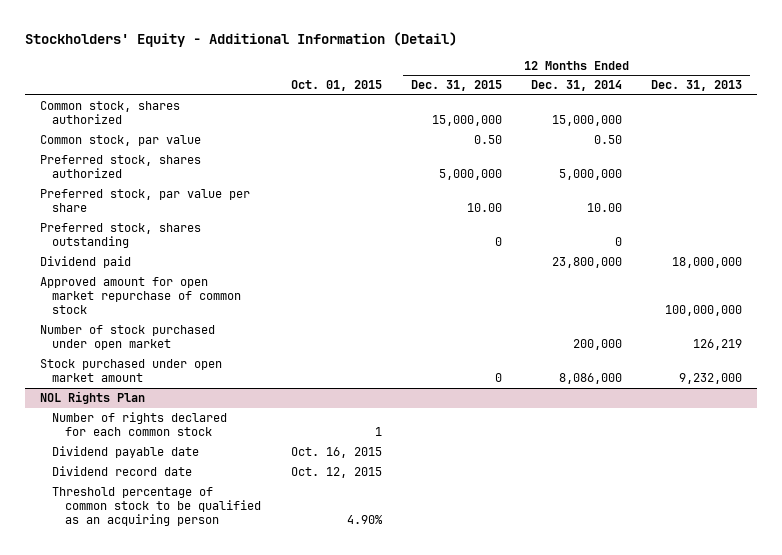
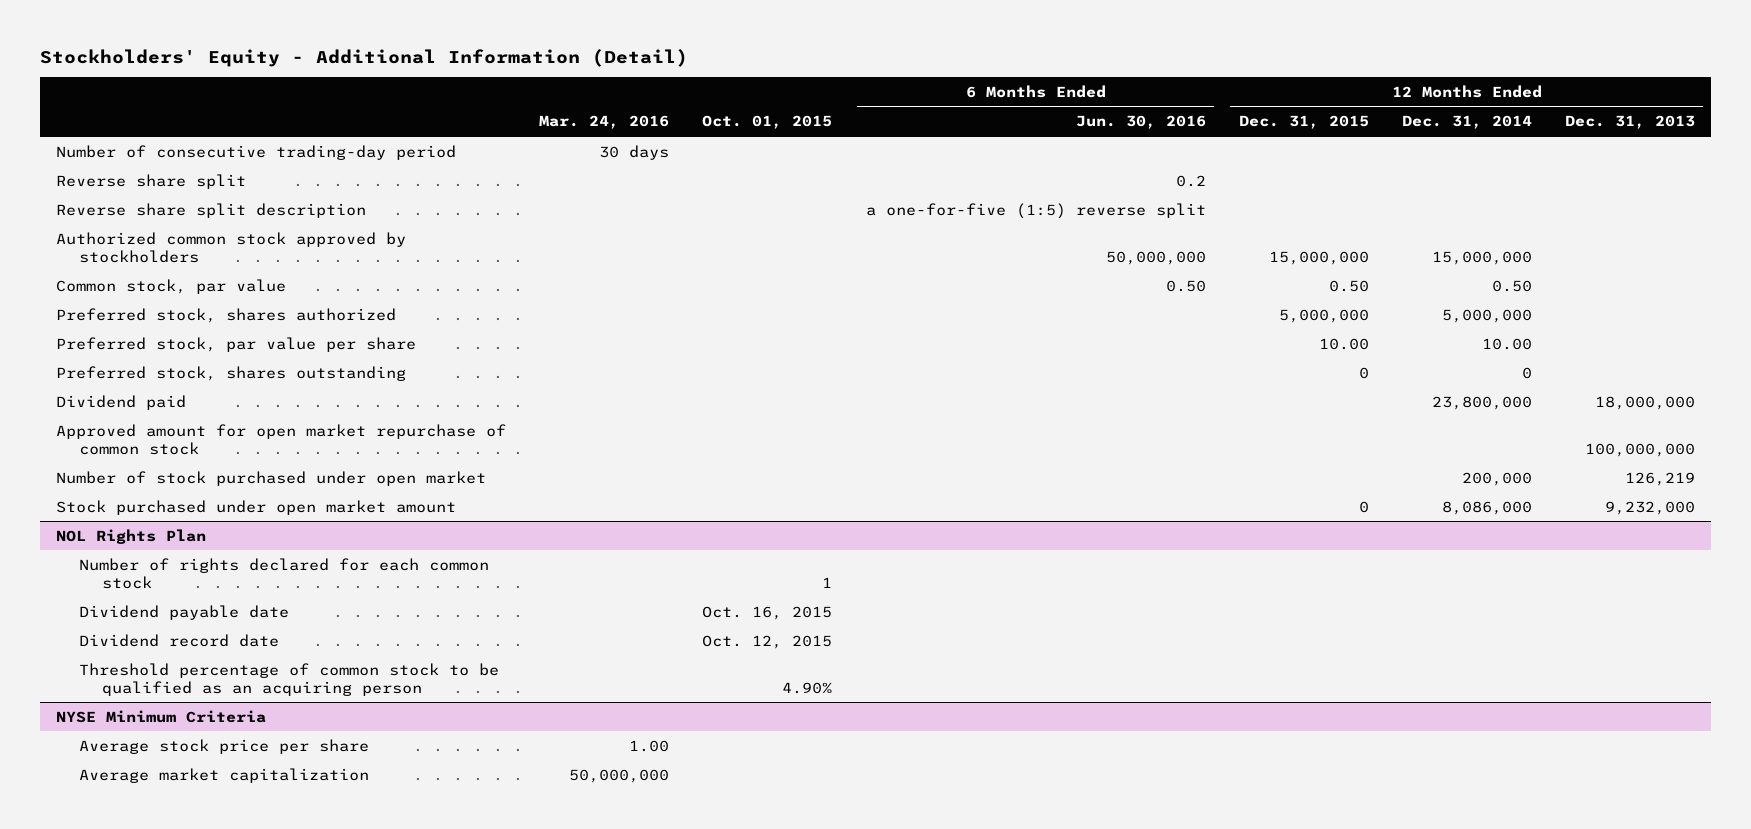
- | Oct. 01, 2015 | 12 Months Ended Dec. 31, 2015 | 12 Months Ended Dec. 31, 2014 | 12 Months Ended Dec. 31, 2013
+ | Mar. 24, 2016 | Oct. 01, 2015 | 6 Months Ended Jun. 30, 2016 | 12 Months Ended Dec. 31, 2015 | 12 Months Ended Dec. 31, 2014 | 12 Months Ended Dec. 31, 2013
- Common stock, shares authorized | | 15,000,000 | 15,000,000 |
+ Number of consecutive trading-day period | 30 days | | | | |
+ Reverse share split | | | 0.2 | | |
+ Reverse share split description | | | a one-for-five (1:5) reverse split | | |
+ Authorized common stock approved by stockholders | | | 50,000,000 | 15,000,000 | 15,000,000 |
+ NYSE Minimum Criteria
+ Average stock price per share | 1.00 | | | | |
+ Average market capitalization | 50,000,000 | | | | |

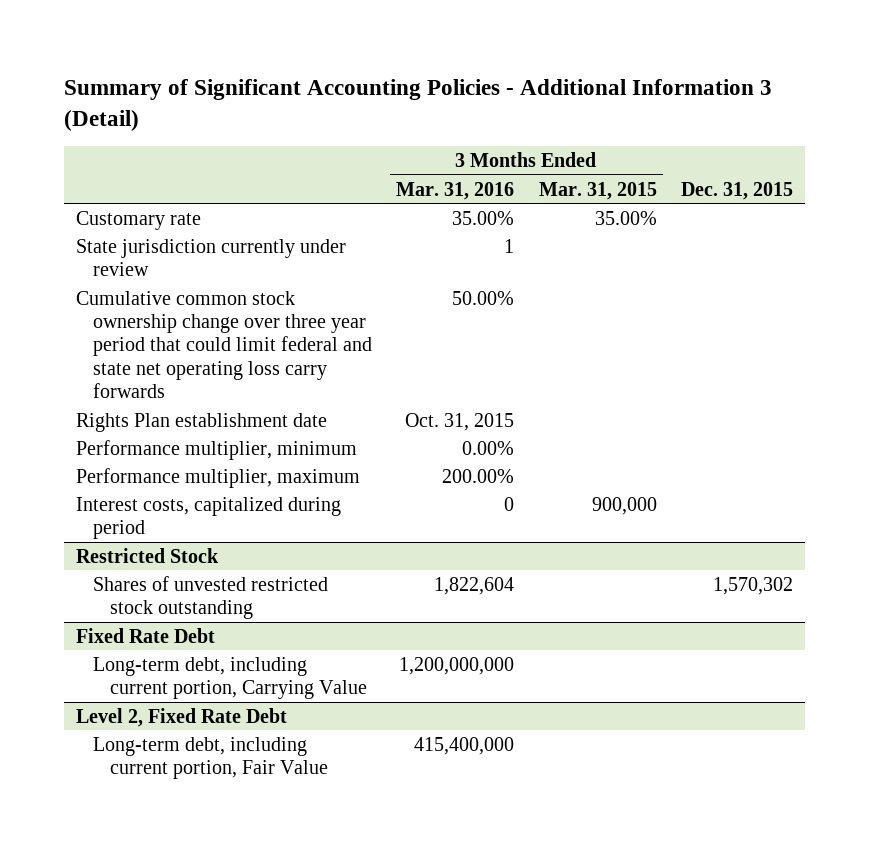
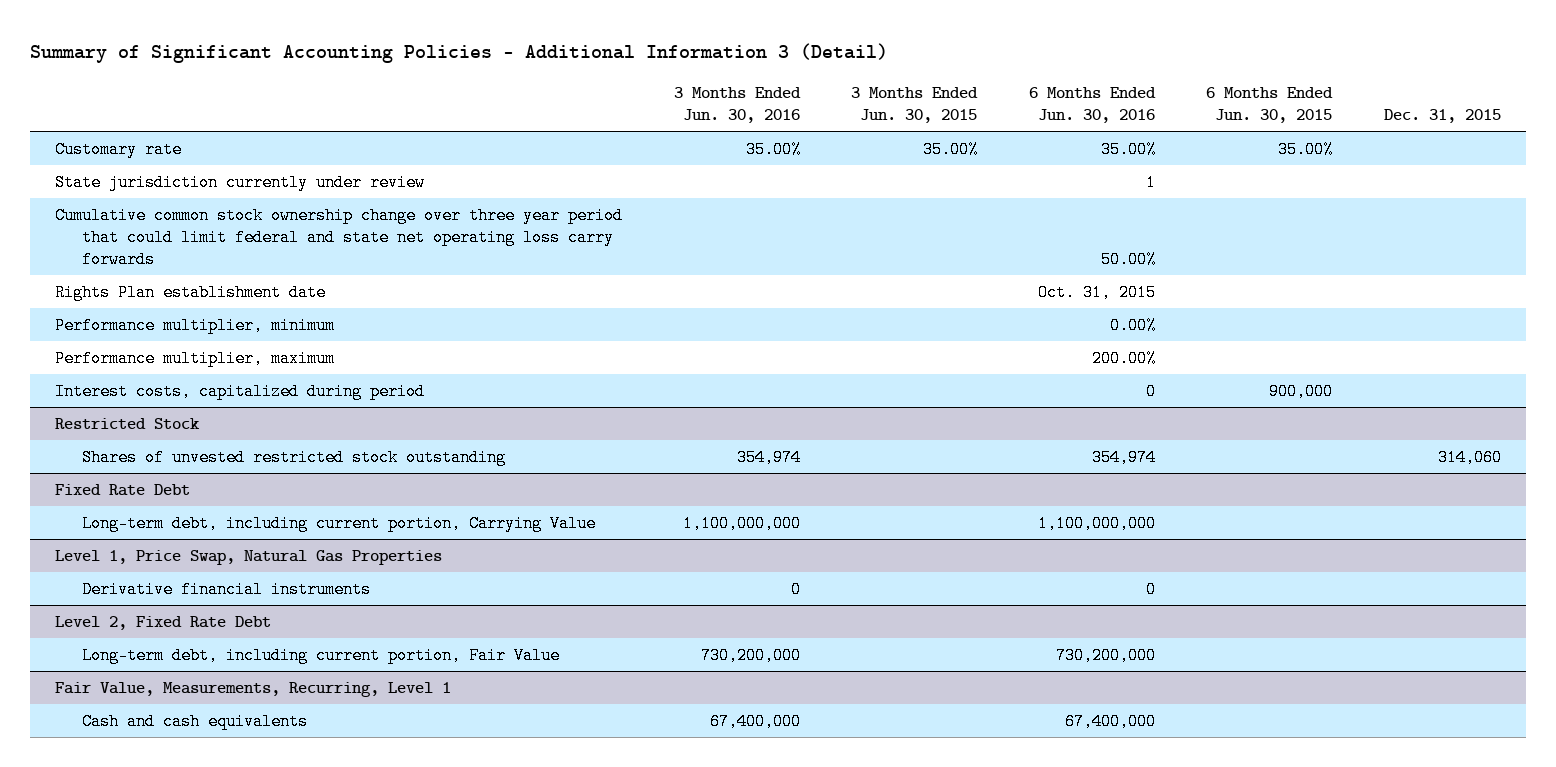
- | 3 Months Ended Mar. 31, 2016 | 3 Months Ended Mar. 31, 2015 | Dec. 31, 2015
+ | 3 Months Ended Jun. 30, 2016 | 3 Months Ended Jun. 30, 2015 | 6 Months Ended Jun. 30, 2016 | 6 Months Ended Jun. 30, 2015 | Dec. 31, 2015
@ Restricted Stock
- Shares of unvested restricted stock outstanding | 1,822,604 | | 1,570,302
+ Shares of unvested restricted stock outstanding | 354,974 | | 354,974 | | 314,060
+ Level 1, Price Swap, Natural Gas Properties
+ Derivative financial instruments | 0 | | 0 | |
+ Fair Value, Measurements, Recurring, Level 1
+ Cash and cash equivalents | 67,400,000 | | 67,400,000 | |

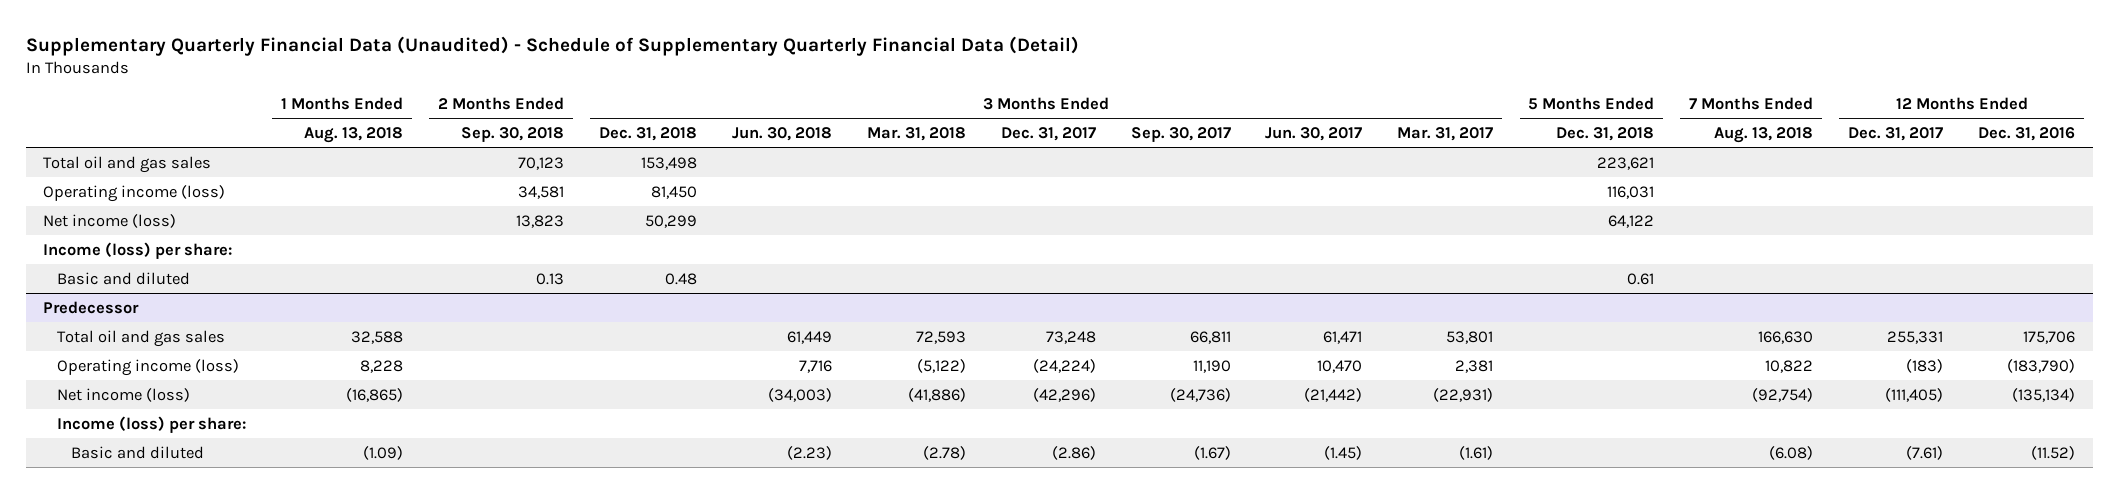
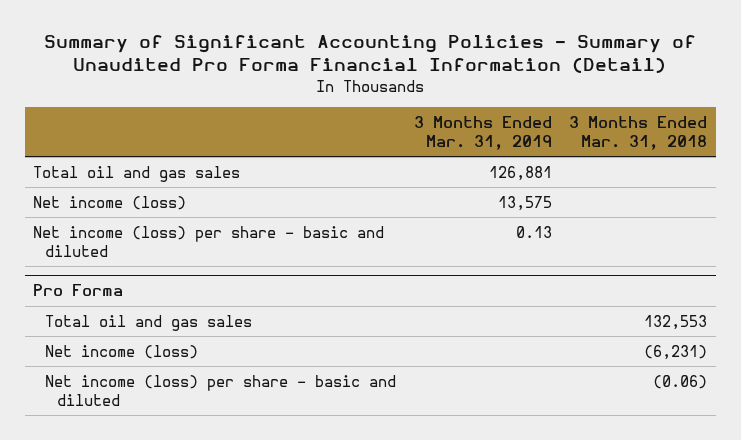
- Supplementary Quarterly Financial Data (Unaudited) - Schedule of Supplementary Quarterly Financial Data (Detail)
+ Summary of Significant Accounting Policies - Summary of Unaudited Pro Forma Financial Information (Detail)
- | 1 Months Ended Aug. 13, 2018 | 2 Months Ended Sep. 30, 2018 | 3 Months Ended Dec. 31, 2018 | 3 Months Ended Jun. 30, 2018 | 3 Months Ended Mar. 31, 2018 | 3 Months Ended Dec. 31, 2017 | 3 Months Ended Sep. 30, 2017 | 3 Months Ended Jun. 30, 2017 | 3 Months Ended Mar. 31, 2017 | 5 Months Ended Dec. 31, 2018 | 7 Months Ended Aug. 13, 2018 | 12 Months Ended Dec. 31, 2017 | 12 Months Ended Dec. 31, 2016
+ | 3 Months Ended Mar. 31, 2019 | 3 Months Ended Mar. 31, 2018
- Operating income (loss) | | 34,581 | 81,450 | | | | | | | 116,031 | | |
- Income (loss) per share:
- Basic and diluted | | 0.13 | 0.48 | | | | | | | 0.61 | | |
- Predecessor
- Total oil and gas sales | 32,588 | | | 61,449 | 72,593 | 73,248 | 66,811 | 61,471 | 53,801 | | 166,630 | 255,331 | 175,706
- Operating income (loss) | 8,228 | | | 7,716 | (5,122) | (24,224) | 11,190 | 10,470 | 2,381 | | 10,822 | (183) | (183,790)
- Net income (loss) | (16,865) | | | (34,003) | (41,886) | (42,296) | (24,736) | (21,442) | (22,931) | | (92,754) | (111,405) | (135,134)
- Income (loss) per share:
- Basic and diluted | (1.09) | | | (2.23) | (2.78) | (2.86) | (1.67) | (1.45) | (1.61) | | (6.08) | (7.61) | (11.52)
+ Net income (loss) per share - basic and diluted | 0.13 |
+ Pro Forma
+ Total oil and gas sales | | 132,553
+ Net income (loss) | | (6,231)
+ Net income (loss) per share - basic and diluted | | (0.06)

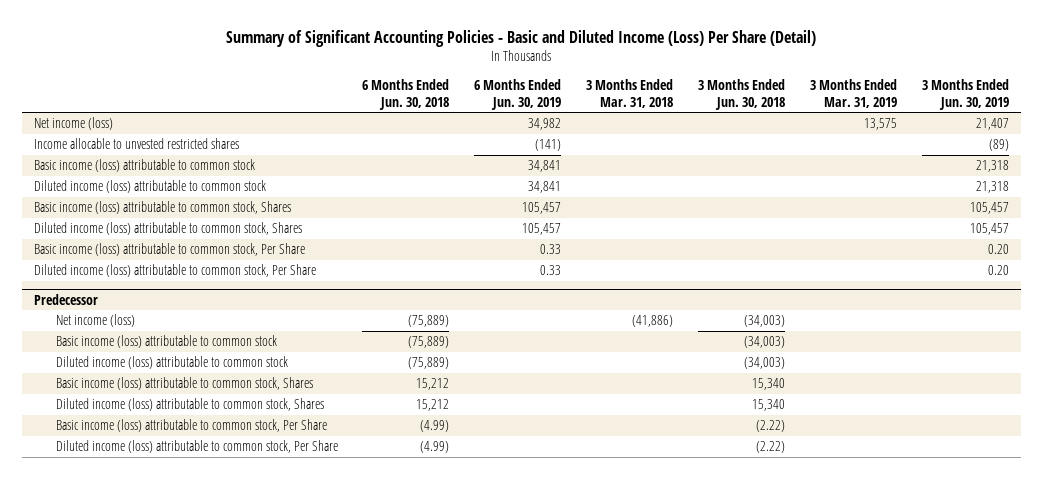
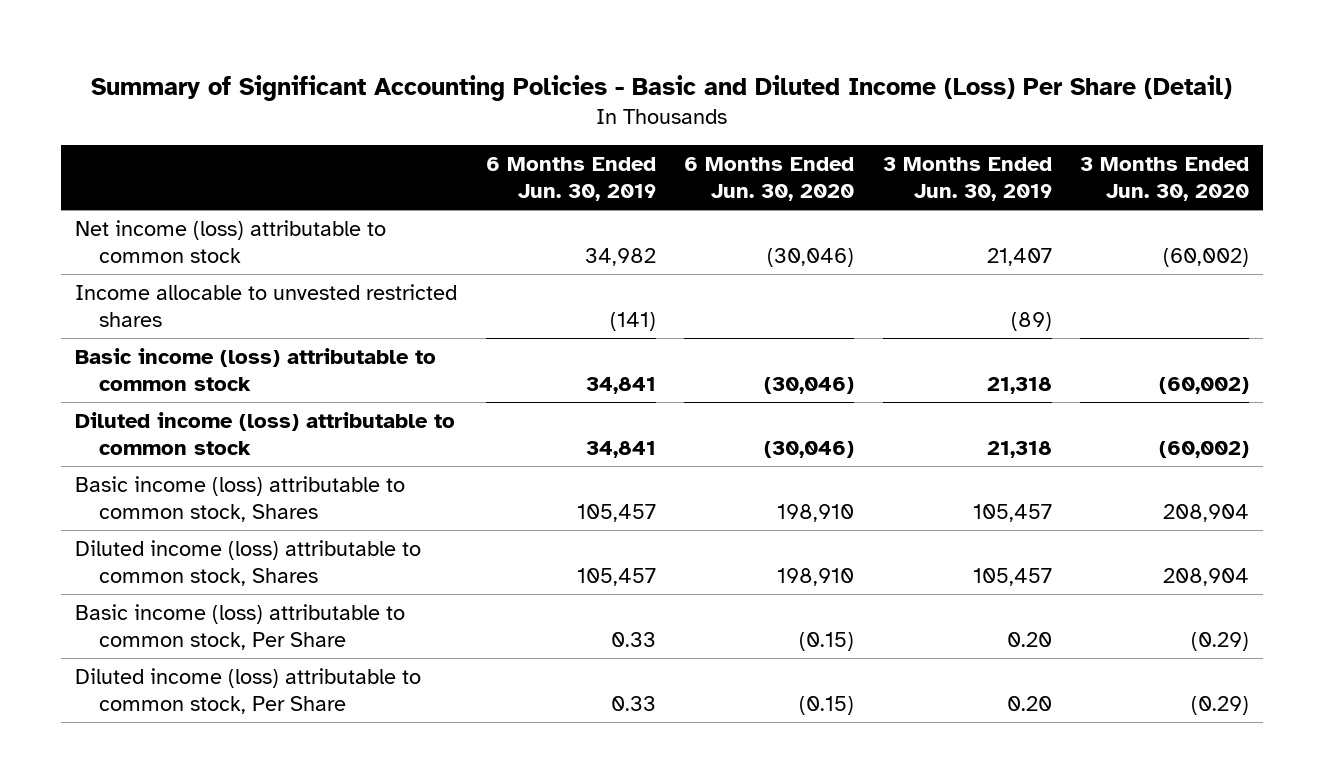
- | 6 Months Ended Jun. 30, 2018 | 6 Months Ended Jun. 30, 2019 | 3 Months Ended Mar. 31, 2018 | 3 Months Ended Jun. 30, 2018 | 3 Months Ended Mar. 31, 2019 | 3 Months Ended Jun. 30, 2019
+ | 6 Months Ended Jun. 30, 2019 | 6 Months Ended Jun. 30, 2020 | 3 Months Ended Jun. 30, 2019 | 3 Months Ended Jun. 30, 2020
- Net income (loss) | | 34,982 | | | 13,575 | 21,407
+ Net income (loss) attributable to common stock | 34,982 | (30,046) | 21,407 | (60,002)
- Predecessor
- Net income (loss) | (75,889) | | (41,886) | (34,003) | |
- Basic income (loss) attributable to common stock | (75,889) | | | (34,003) | |
- Diluted income (loss) attributable to common stock | (75,889) | | | (34,003) | |
- Basic income (loss) attributable to common stock, Shares | 15,212 | | | 15,340 | |
- Diluted income (loss) attributable to common stock, Shares | 15,212 | | | 15,340 | |
- Basic income (loss) attributable to common stock, Per Share | (4.99) | | | (2.22) | |
- Diluted income (loss) attributable to common stock, Per Share | (4.99) | | | (2.22) | |

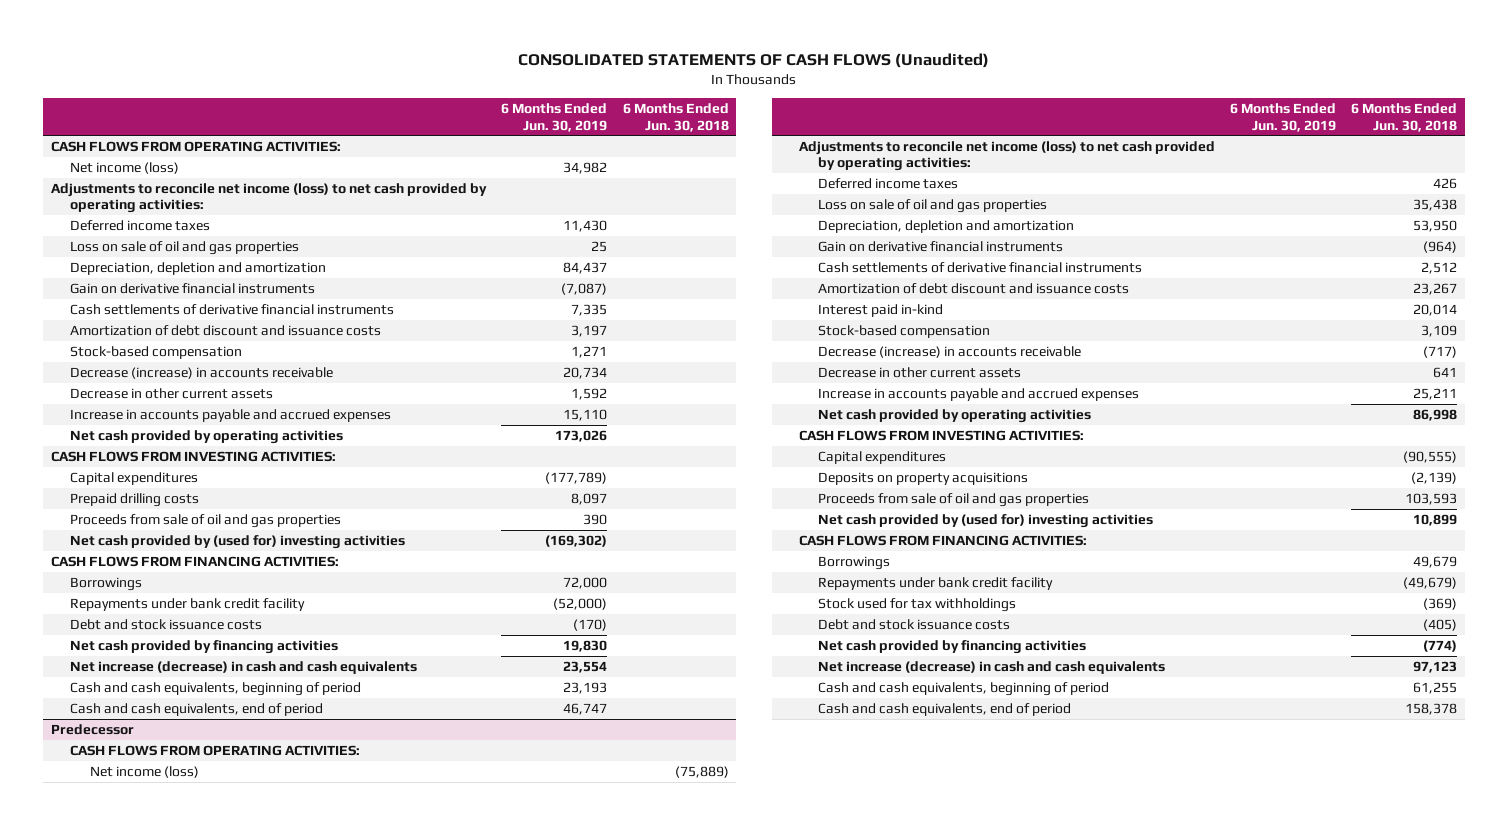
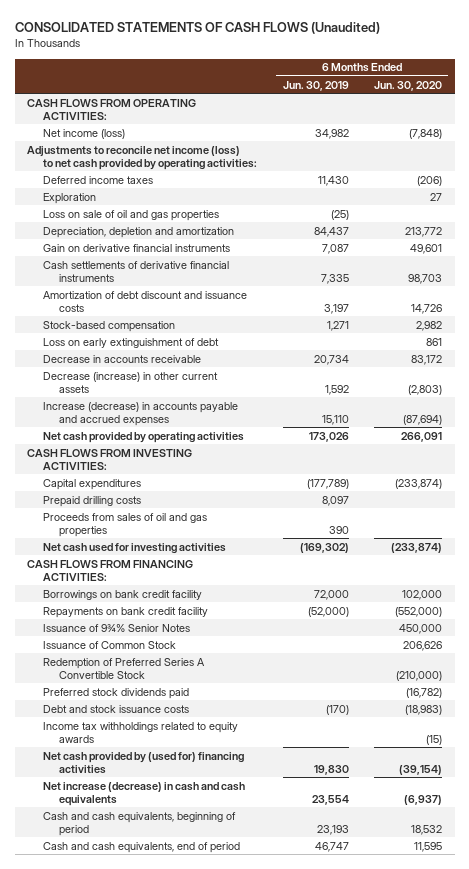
- | 6 Months Ended Jun. 30, 2019 | 6 Months Ended Jun. 30, 2018
+ | 6 Months Ended Jun. 30, 2019 | 6 Months Ended Jun. 30, 2020
- Loss on sale of oil and gas properties | 25 |
+ Exploration | | 27
+ Loss on sale of oil and gas properties | (25) |
- Gain on derivative financial instruments | (7,087) |
+ Gain on derivative financial instruments | 7,087 | 49,601
- Decrease (increase) in accounts receivable | 20,734 |
- Decrease in other current assets | 1,592 |
- Increase in accounts payable and accrued expenses | 15,110 |
+ Loss on early extinguishment of debt | | 861
+ Decrease in accounts receivable | 20,734 | 83,172
+ Decrease (increase) in other current assets | 1,592 | (2,803)
+ Increase (decrease) in accounts payable and accrued expenses | 15,110 | (87,694)
- Proceeds from sale of oil and gas properties | 390 |
- Net cash provided by (used for) investing activities | (169,302) |
+ Proceeds from sales of oil and gas properties | 390 |
+ Net cash used for investing activities | (169,302) | (233,874)
- Borrowings | 72,000 |
- Repayments under bank credit facility | (52,000) |
+ Borrowings on bank credit facility | 72,000 | 102,000
+ Repayments on bank credit facility | (52,000) | (552,000)
+ Issuance of 9¾% Senior Notes | | 450,000
+ Issuance of Common Stock | | 206,626
+ Redemption of Preferred Series A Convertible Stock | | (210,000)
+ Preferred stock dividends paid | | (16,782)
- Net cash provided by financing activities | 19,830 |
+ Income tax withholdings related to equity awards | | (15)
+ Net cash provided by (used for) financing activities | 19,830 | (39,154)
- Predecessor
- CASH FLOWS FROM OPERATING ACTIVITIES:
- Net income (loss) | | (75,889)
- Adjustments to reconcile net income (loss) to net cash provided by operating activities:
- Deferred income taxes | | 426
- Loss on sale of oil and gas properties | | 35,438
- Depreciation, depletion and amortization | | 53,950
- Gain on derivative financial instruments | | (964)
- Cash settlements of derivative financial instruments | | 2,512
- Amortization of debt discount and issuance costs | | 23,267
- Interest paid in-kind | | 20,014
- Stock-based compensation | | 3,109
- Decrease (increase) in accounts receivable | | (717)
- Decrease in other current assets | | 641
- Increase in accounts payable and accrued expenses | | 25,211
- Net cash provided by operating activities | | 86,998
- CASH FLOWS FROM INVESTING ACTIVITIES:
- Capital expenditures | | (90,555)
- Deposits on property acquisitions | | (2,139)
- Proceeds from sale of oil and gas properties | | 103,593
- Net cash provided by (used for) investing activities | | 10,899
- CASH FLOWS FROM FINANCING ACTIVITIES:
- Borrowings | | 49,679
- Repayments under bank credit facility | | (49,679)
- Stock used for tax withholdings | | (369)
- Debt and stock issuance costs | | (405)
- Net cash provided by financing activities | | (774)
- Net increase (decrease) in cash and cash equivalents | | 97,123
- Cash and cash equivalents, beginning of period | | 61,255
- Cash and cash equivalents, end of period | | 158,378

